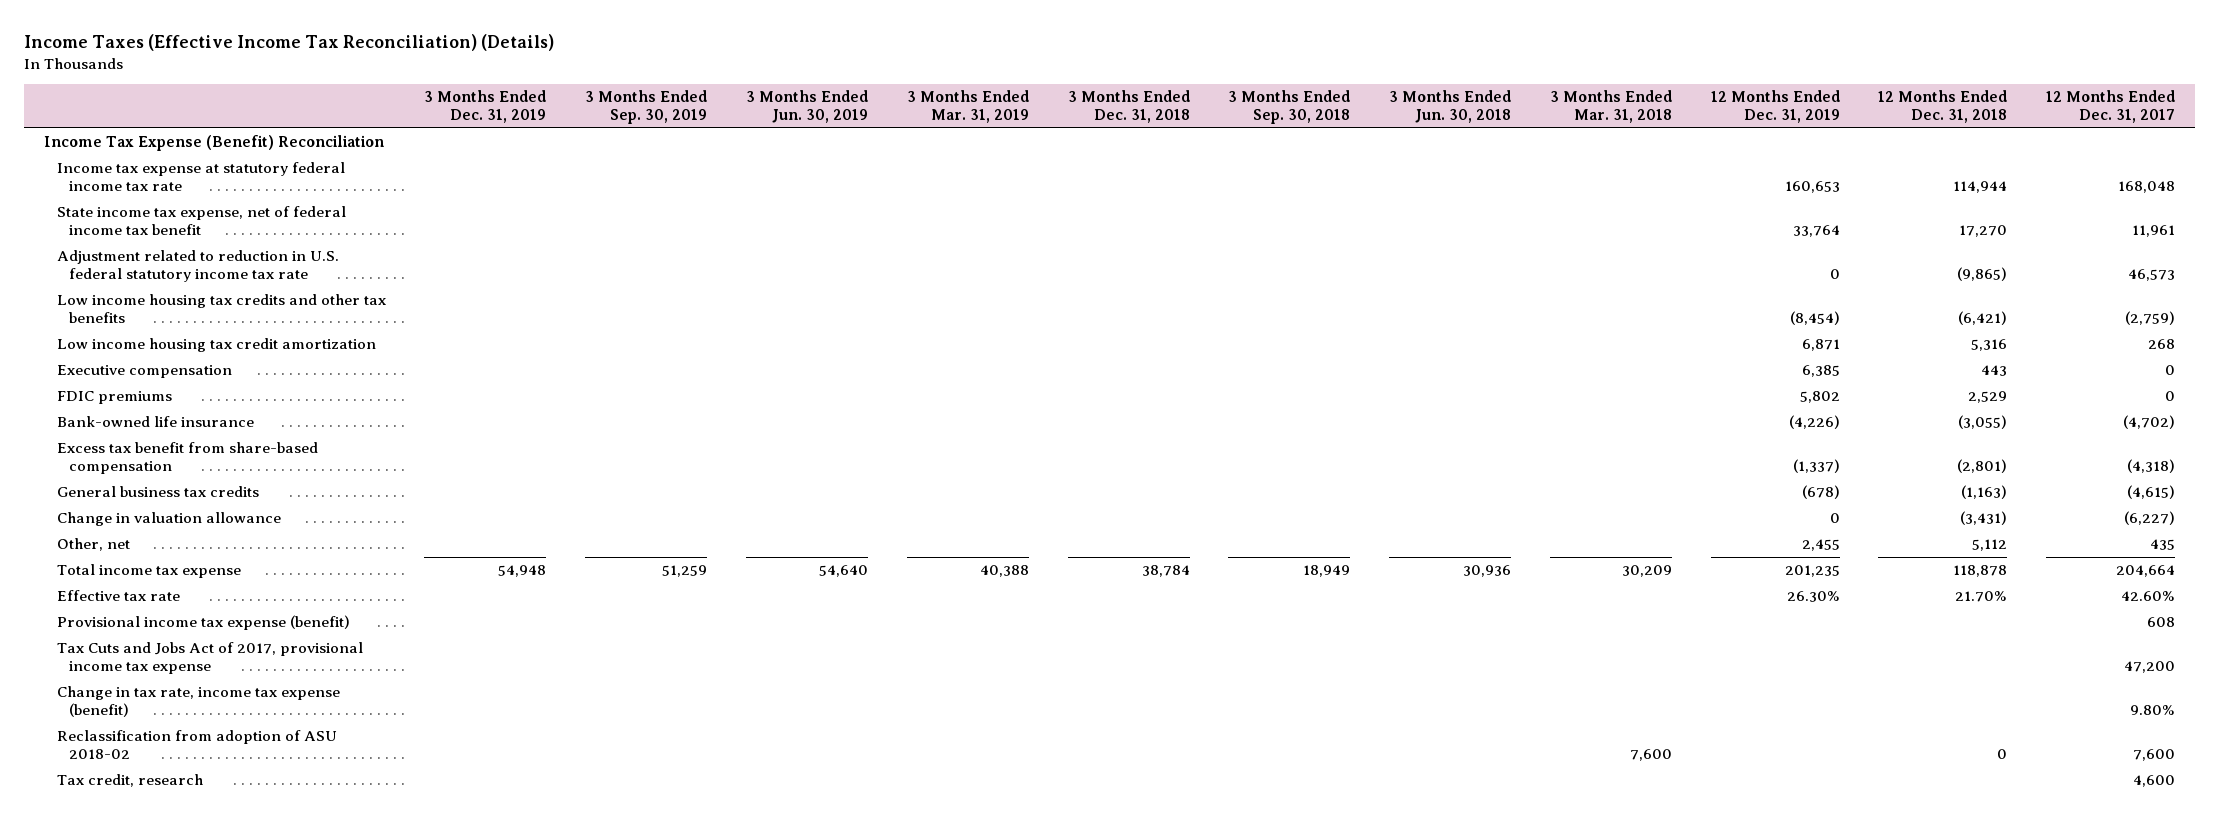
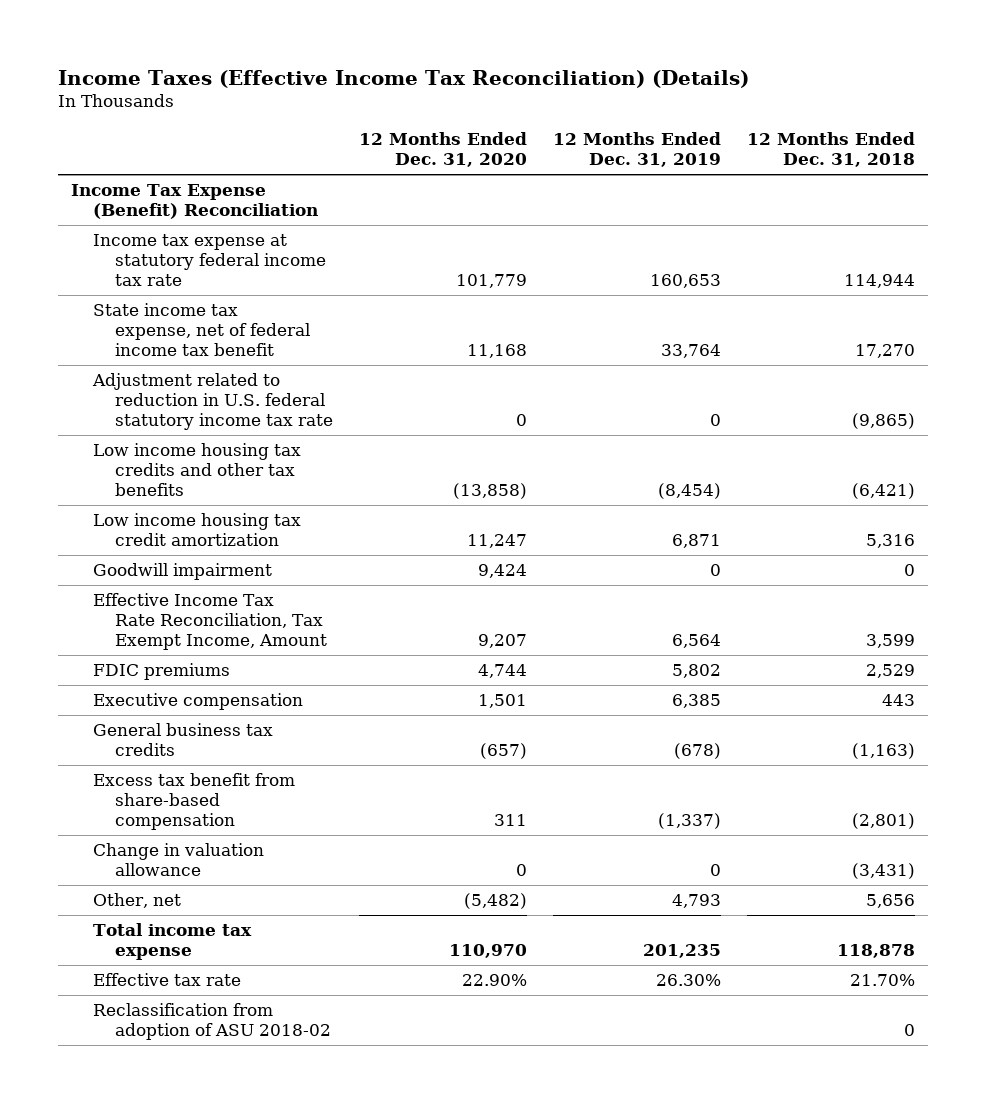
- | 3 Months Ended Dec. 31, 2019 | 3 Months Ended Sep. 30, 2019 | 3 Months Ended Jun. 30, 2019 | 3 Months Ended Mar. 31, 2019 | 3 Months Ended Dec. 31, 2018 | 3 Months Ended Sep. 30, 2018 | 3 Months Ended Jun. 30, 2018 | 3 Months Ended Mar. 31, 2018 | 12 Months Ended Dec. 31, 2019 | 12 Months Ended Dec. 31, 2018 | 12 Months Ended Dec. 31, 2017
+ | 12 Months Ended Dec. 31, 2020 | 12 Months Ended Dec. 31, 2019 | 12 Months Ended Dec. 31, 2018
+ Goodwill impairment | 9,424 | 0 | 0
+ Effective Income Tax Rate Reconciliation, Tax Exempt Income, Amount | 9,207 | 6,564 | 3,599
- Bank-owned life insurance | | | | | | | | | (4,226) | (3,055) | (4,702)
moved down: Executive compensation | 1,501 | 6,385 | 443
moved down: Excess tax benefit from share-based compensation | 311 | (1,337) | (2,801)
- Other, net | | | | | | | | | 2,455 | 5,112 | 435
+ Other, net | (5,482) | 4,793 | 5,656
- Provisional income tax expense (benefit) | | | | | | | | | | | 608
- Tax Cuts and Jobs Act of 2017, provisional income tax expense | | | | | | | | | | | 47,200
- Change in tax rate, income tax expense (benefit) | | | | | | | | | | | 9.80%
- Tax credit, research | | | | | | | | | | | 4,600

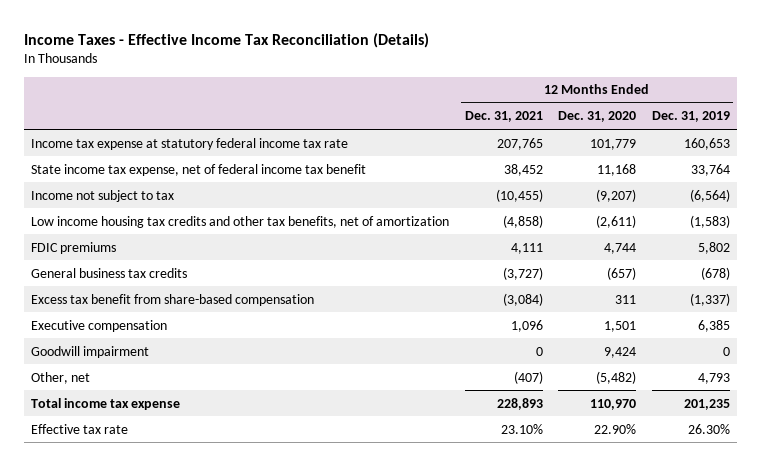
- Income Taxes (Effective Income Tax Reconciliation) (Details)
+ Income Taxes - Effective Income Tax Reconciliation (Details)
- | 12 Months Ended Dec. 31, 2020 | 12 Months Ended Dec. 31, 2019 | 12 Months Ended Dec. 31, 2018
+ | 12 Months Ended Dec. 31, 2021 | 12 Months Ended Dec. 31, 2020 | 12 Months Ended Dec. 31, 2019
- Income Tax Expense (Benefit) Reconciliation
- Adjustment related to reduction in U.S. federal statutory income tax rate | 0 | 0 | (9,865)
- Low income housing tax credits and other tax benefits | (13,858) | (8,454) | (6,421)
- Low income housing tax credit amortization | 11,247 | 6,871 | 5,316
- Effective Income Tax Rate Reconciliation, Tax Exempt Income, Amount | 9,207 | 6,564 | 3,599
+ Income not subject to tax | (10,455) | (9,207) | (6,564)
+ Low income housing tax credits and other tax benefits, net of amortization | (4,858) | (2,611) | (1,583)
- Change in valuation allowance | 0 | 0 | (3,431)
moved down: Executive compensation | 1,096 | 1,501 | 6,385
moved down: Goodwill impairment | 0 | 9,424 | 0
- Reclassification from adoption of ASU 2018-02 | | | 0

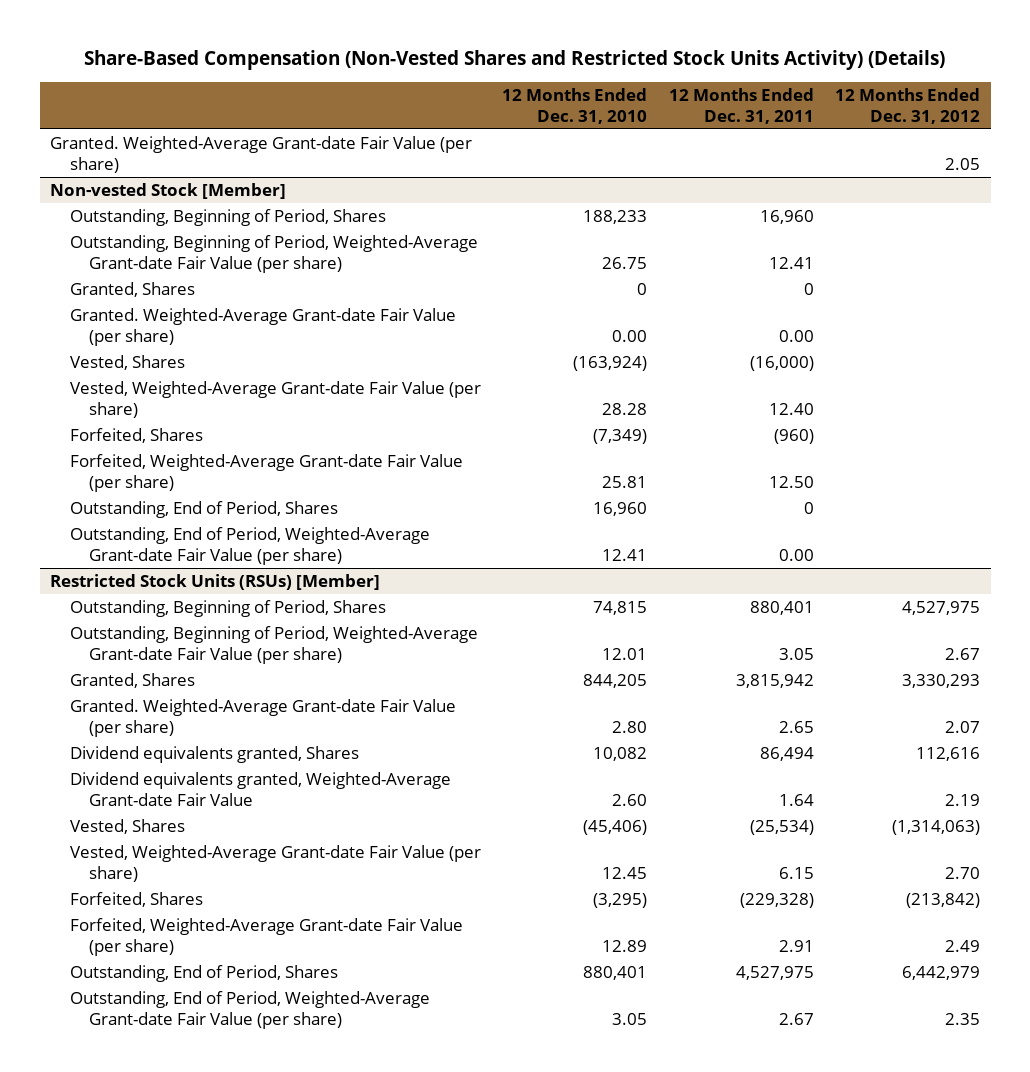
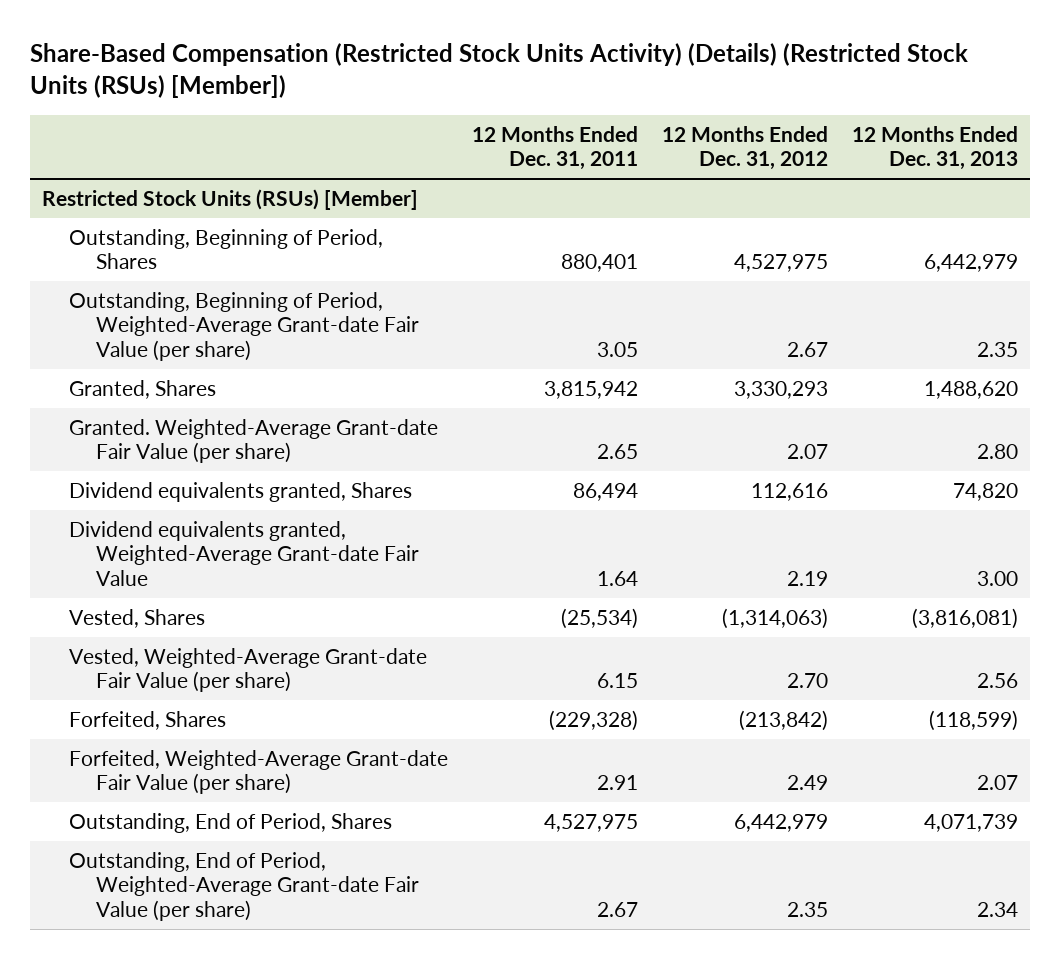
- Share-Based Compensation (Non-Vested Shares and Restricted Stock Units Activity) (Details)
+ Share-Based Compensation (Restricted Stock Units Activity) (Details) (Restricted Stock Units (RSUs) [Member])
- | 12 Months Ended Dec. 31, 2010 | 12 Months Ended Dec. 31, 2011 | 12 Months Ended Dec. 31, 2012
+ | 12 Months Ended Dec. 31, 2011 | 12 Months Ended Dec. 31, 2012 | 12 Months Ended Dec. 31, 2013
- Granted. Weighted-Average Grant-date Fair Value (per share) | | | 2.05
- Non-vested Stock [Member]
- Outstanding, Beginning of Period, Shares | 188,233 | 16,960 |
- Outstanding, Beginning of Period, Weighted-Average Grant-date Fair Value (per share) | 26.75 | 12.41 |
- Granted, Shares | 0 | 0 |
- Granted. Weighted-Average Grant-date Fair Value (per share) | 0.00 | 0.00 |
- Vested, Shares | (163,924) | (16,000) |
- Vested, Weighted-Average Grant-date Fair Value (per share) | 28.28 | 12.40 |
- Forfeited, Shares | (7,349) | (960) |
- Forfeited, Weighted-Average Grant-date Fair Value (per share) | 25.81 | 12.50 |
- Outstanding, End of Period, Shares | 16,960 | 0 |
- Outstanding, End of Period, Weighted-Average Grant-date Fair Value (per share) | 12.41 | 0.00 |

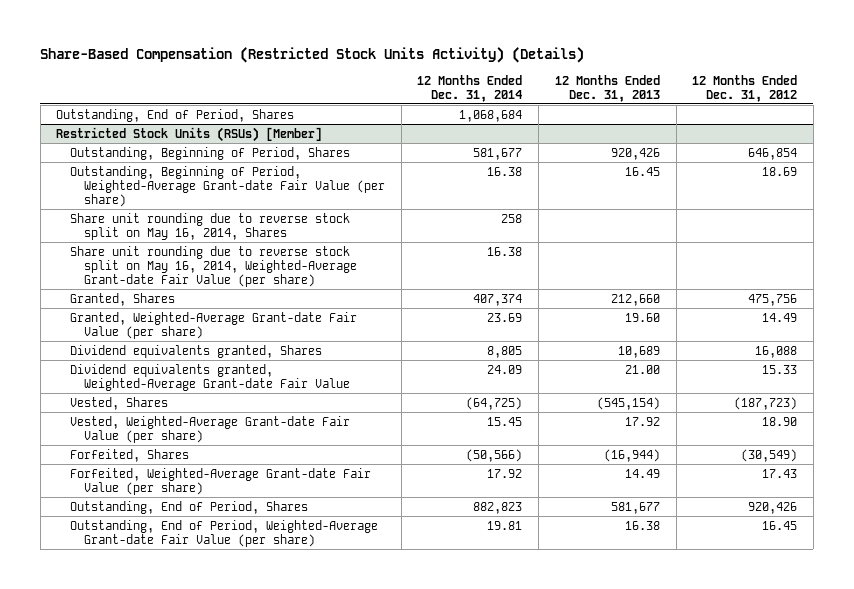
- Share-Based Compensation (Restricted Stock Units Activity) (Details) (Restricted Stock Units (RSUs) [Member])
+ Share-Based Compensation (Restricted Stock Units Activity) (Details)
- | 12 Months Ended Dec. 31, 2011 | 12 Months Ended Dec. 31, 2012 | 12 Months Ended Dec. 31, 2013
+ | 12 Months Ended Dec. 31, 2014 | 12 Months Ended Dec. 31, 2013 | 12 Months Ended Dec. 31, 2012
+ Outstanding, End of Period, Shares | 1,068,684 | |
@ Restricted Stock Units (RSUs) [Member]
- Outstanding, Beginning of Period, Shares | 880,401 | 4,527,975 | 6,442,979
- Outstanding, Beginning of Period, Weighted-Average Grant-date Fair Value (per share) | 3.05 | 2.67 | 2.35
- Granted, Shares | 3,815,942 | 3,330,293 | 1,488,620
- Granted. Weighted-Average Grant-date Fair Value (per share) | 2.65 | 2.07 | 2.80
- Dividend equivalents granted, Shares | 86,494 | 112,616 | 74,820
- Dividend equivalents granted, Weighted-Average Grant-date Fair Value | 1.64 | 2.19 | 3.00
- Vested, Shares | (25,534) | (1,314,063) | (3,816,081)
- Vested, Weighted-Average Grant-date Fair Value (per share) | 6.15 | 2.70 | 2.56
- Forfeited, Shares | (229,328) | (213,842) | (118,599)
- Forfeited, Weighted-Average Grant-date Fair Value (per share) | 2.91 | 2.49 | 2.07
- Outstanding, End of Period, Shares | 4,527,975 | 6,442,979 | 4,071,739
- Outstanding, End of Period, Weighted-Average Grant-date Fair Value (per share) | 2.67 | 2.35 | 2.34
+ Outstanding, Beginning of Period, Shares | 581,677 | 920,426 | 646,854
+ Outstanding, Beginning of Period, Weighted-Average Grant-date Fair Value (per share) | 16.38 | 16.45 | 18.69
+ Share unit rounding due to reverse stock split on May 16, 2014, Shares | 258 | |
+ Share unit rounding due to reverse stock split on May 16, 2014, Weighted-Average Grant-date Fair Value (per share) | 16.38 | |
+ Granted, Shares | 407,374 | 212,660 | 475,756
+ Granted, Weighted-Average Grant-date Fair Value (per share) | 23.69 | 19.60 | 14.49
+ Dividend equivalents granted, Shares | 8,805 | 10,689 | 16,088
+ Dividend equivalents granted, Weighted-Average Grant-date Fair Value | 24.09 | 21.00 | 15.33
+ Vested, Shares | (64,725) | (545,154) | (187,723)
+ Vested, Weighted-Average Grant-date Fair Value (per share) | 15.45 | 17.92 | 18.90
+ Forfeited, Shares | (50,566) | (16,944) | (30,549)
+ Forfeited, Weighted-Average Grant-date Fair Value (per share) | 17.92 | 14.49 | 17.43
+ Outstanding, End of Period, Shares | 882,823 | 581,677 | 920,426
+ Outstanding, End of Period, Weighted-Average Grant-date Fair Value (per share) | 19.81 | 16.38 | 16.45

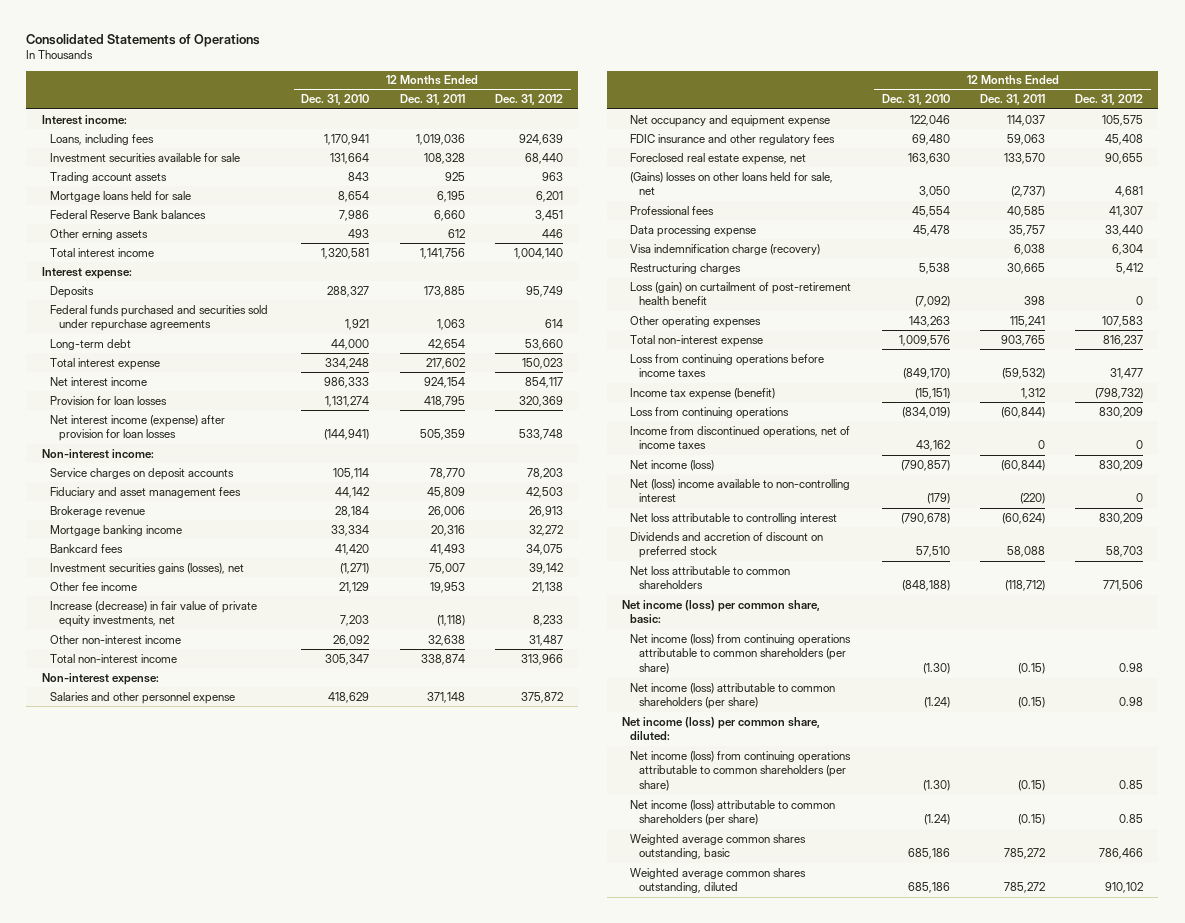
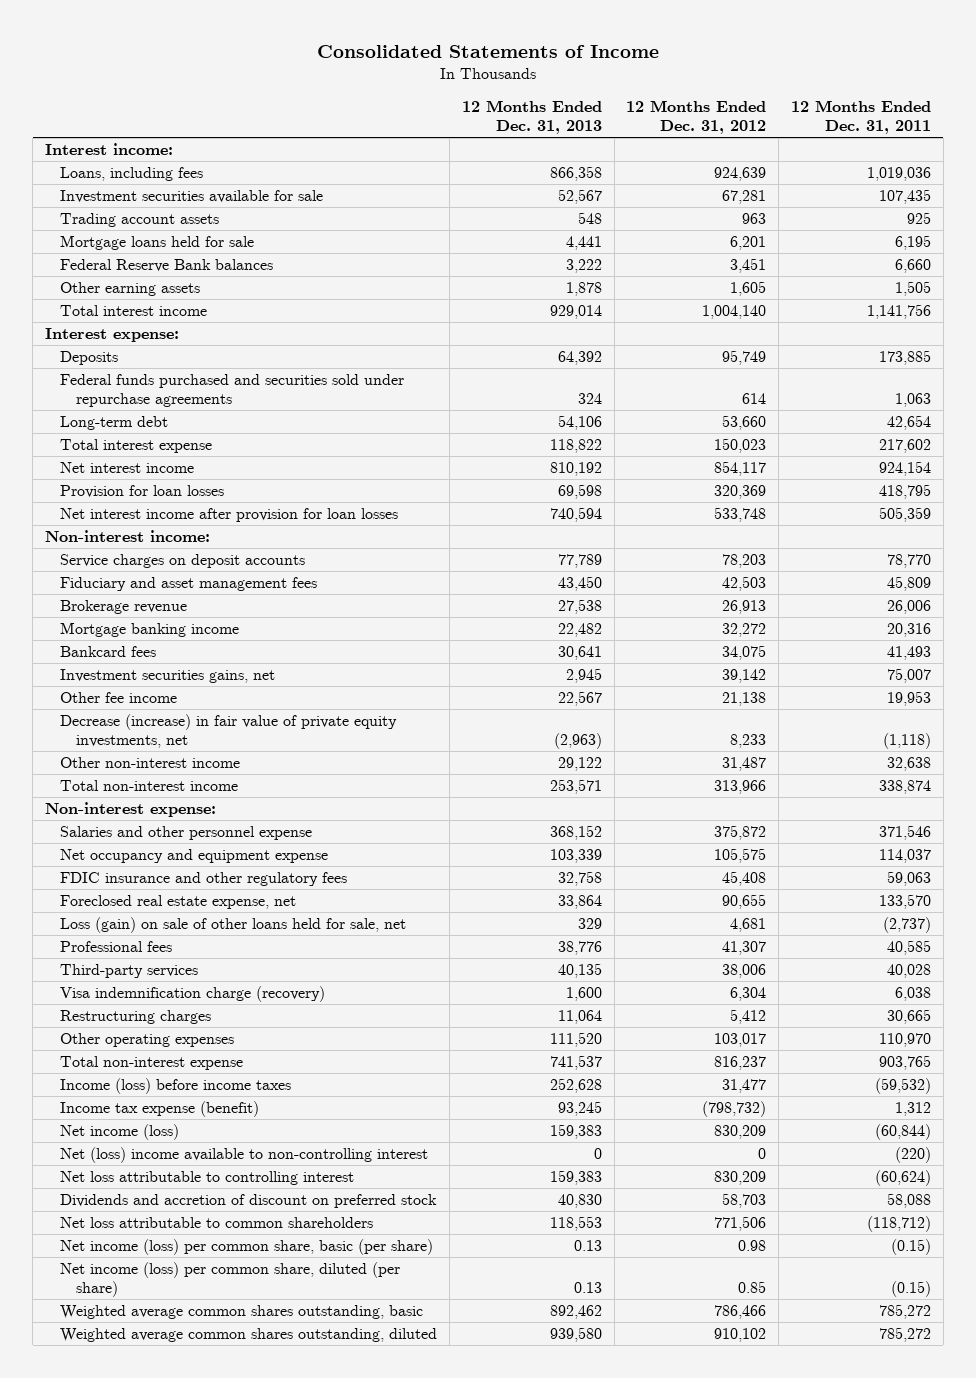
- Consolidated Statements of Operations
+ Consolidated Statements of Income
- | 12 Months Ended Dec. 31, 2010 | 12 Months Ended Dec. 31, 2011 | 12 Months Ended Dec. 31, 2012
+ | 12 Months Ended Dec. 31, 2013 | 12 Months Ended Dec. 31, 2012 | 12 Months Ended Dec. 31, 2011
- Investment securities available for sale | 131,664 | 108,328 | 68,440
+ Investment securities available for sale | 52,567 | 67,281 | 107,435
- Other erning assets | 493 | 612 | 446
+ Other earning assets | 1,878 | 1,605 | 1,505
- Net interest income (expense) after provision for loan losses | (144,941) | 505,359 | 533,748
+ Net interest income after provision for loan losses | 740,594 | 533,748 | 505,359
- Investment securities gains (losses), net | (1,271) | 75,007 | 39,142
+ Investment securities gains, net | 2,945 | 39,142 | 75,007
- Increase (decrease) in fair value of private equity investments, net | 7,203 | (1,118) | 8,233
+ Decrease (increase) in fair value of private equity investments, net | (2,963) | 8,233 | (1,118)
- Salaries and other personnel expense | 418,629 | 371,148 | 375,872
+ Salaries and other personnel expense | 368,152 | 375,872 | 371,546
- (Gains) losses on other loans held for sale, net | 3,050 | (2,737) | 4,681
+ Loss (gain) on sale of other loans held for sale, net | 329 | 4,681 | (2,737)
- Data processing expense | 45,478 | 35,757 | 33,440
+ Third-party services | 40,135 | 38,006 | 40,028
- Loss (gain) on curtailment of post-retirement health benefit | (7,092) | 398 | 0
- Other operating expenses | 143,263 | 115,241 | 107,583
+ Other operating expenses | 111,520 | 103,017 | 110,970
- Loss from continuing operations before income taxes | (849,170) | (59,532) | 31,477
+ Income (loss) before income taxes | 252,628 | 31,477 | (59,532)
- Loss from continuing operations | (834,019) | (60,844) | 830,209
- Income from discontinued operations, net of income taxes | 43,162 | 0 | 0
- Net income (loss) per common share, basic:
- Net income (loss) from continuing operations attributable to common shareholders (per share) | (1.30) | (0.15) | 0.98
- Net income (loss) attributable to common shareholders (per share) | (1.24) | (0.15) | 0.98
- Net income (loss) per common share, diluted:
- Net income (loss) from continuing operations attributable to common shareholders (per share) | (1.30) | (0.15) | 0.85
- Net income (loss) attributable to common shareholders (per share) | (1.24) | (0.15) | 0.85
+ Net income (loss) per common share, basic (per share) | 0.13 | 0.98 | (0.15)
+ Net income (loss) per common share, diluted (per share) | 0.13 | 0.85 | (0.15)

